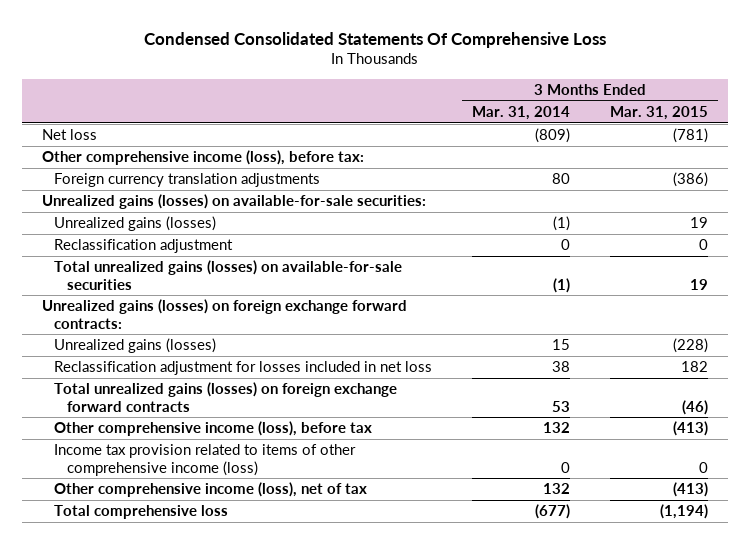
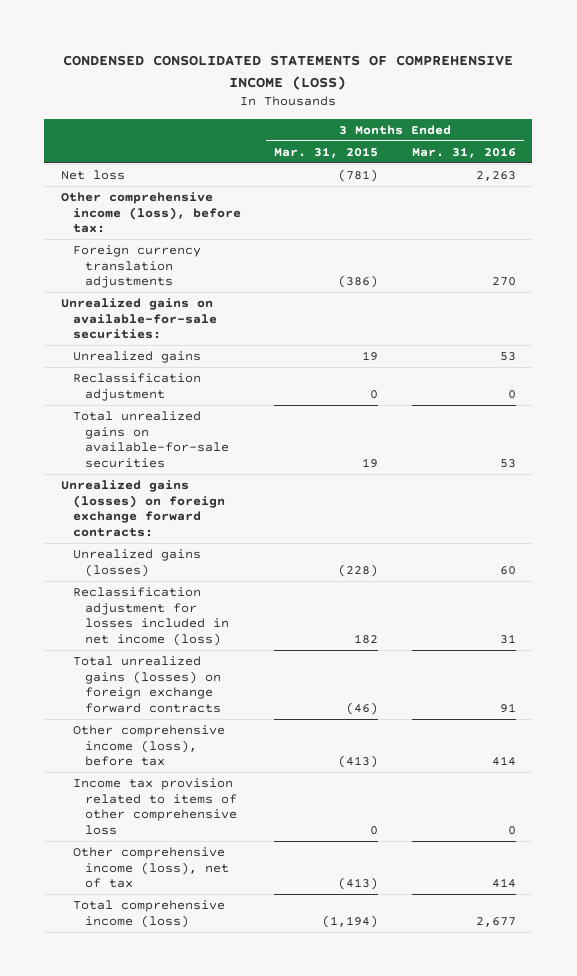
- Condensed Consolidated Statements Of Comprehensive Loss
+ CONDENSED CONSOLIDATED STATEMENTS OF COMPREHENSIVE INCOME (LOSS)
- | 3 Months Ended Mar. 31, 2014 | 3 Months Ended Mar. 31, 2015
+ | 3 Months Ended Mar. 31, 2015 | 3 Months Ended Mar. 31, 2016
- Unrealized gains (losses) on available-for-sale securities:
- Unrealized gains (losses) | (1) | 19
+ Unrealized gains on available-for-sale securities:
+ Unrealized gains | 19 | 53
- Total unrealized gains (losses) on available-for-sale securities | (1) | 19
+ Total unrealized gains on available-for-sale securities | 19 | 53
- Reclassification adjustment for losses included in net loss | 38 | 182
+ Reclassification adjustment for losses included in net income (loss) | 182 | 31
- Income tax provision related to items of other comprehensive income (loss) | 0 | 0
+ Income tax provision related to items of other comprehensive loss | 0 | 0
- Total comprehensive loss | (677) | (1,194)
+ Total comprehensive income (loss) | (1,194) | 2,677

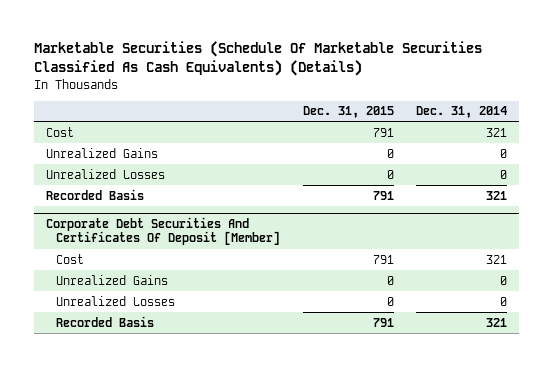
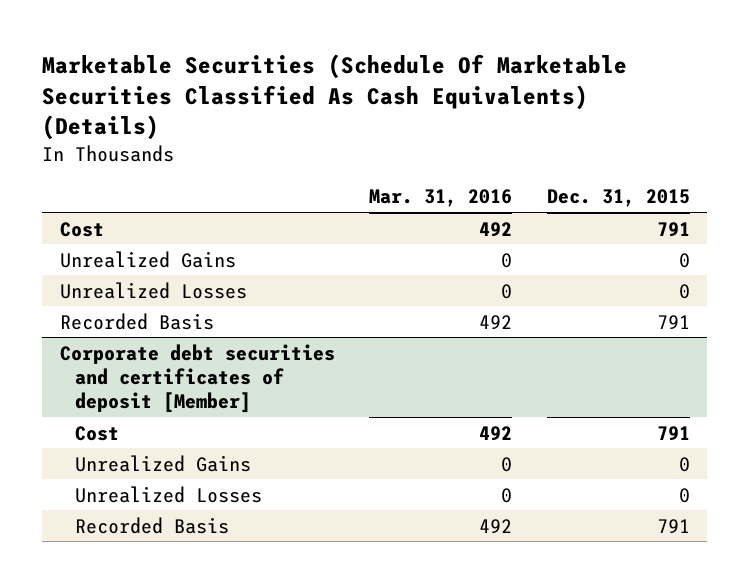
- | Dec. 31, 2015 | Dec. 31, 2014
+ | Mar. 31, 2016 | Dec. 31, 2015
- Corporate Debt Securities And Certificates Of Deposit [Member]
+ Corporate debt securities and certificates of deposit [Member]

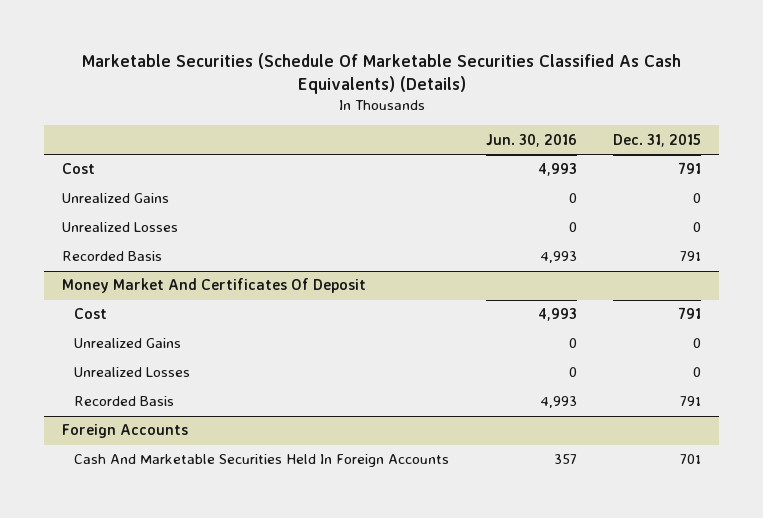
- | Mar. 31, 2016 | Dec. 31, 2015
+ | Jun. 30, 2016 | Dec. 31, 2015
- Corporate debt securities and certificates of deposit [Member]
+ Money Market And Certificates Of Deposit
+ Foreign Accounts
+ Cash And Marketable Securities Held In Foreign Accounts | 357 | 701

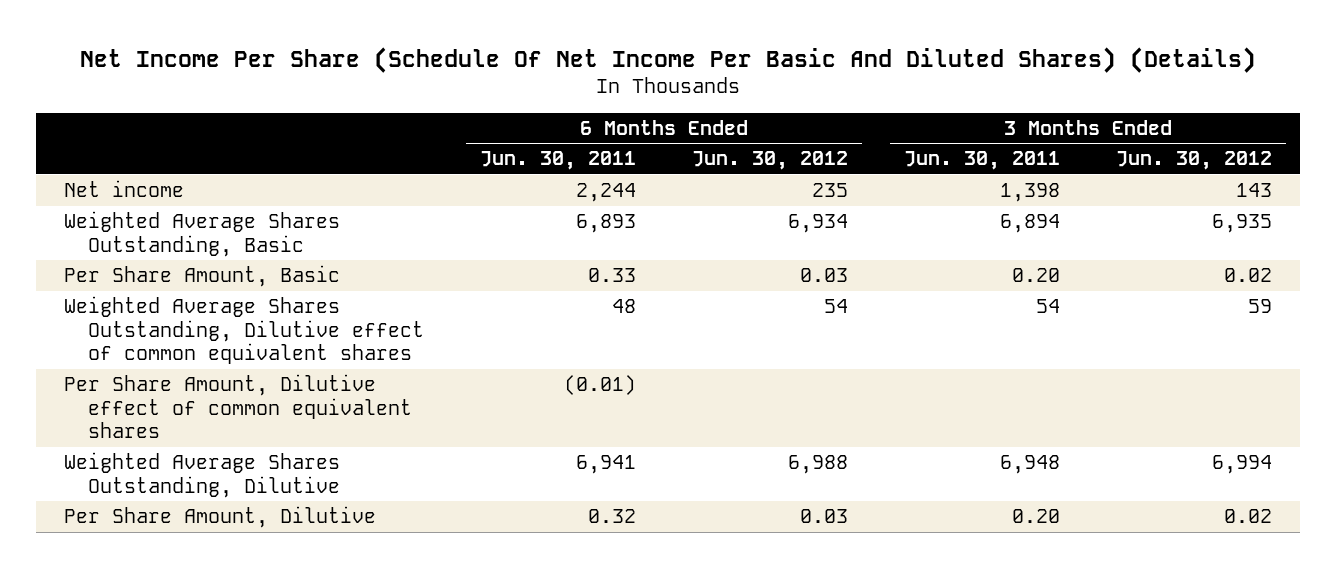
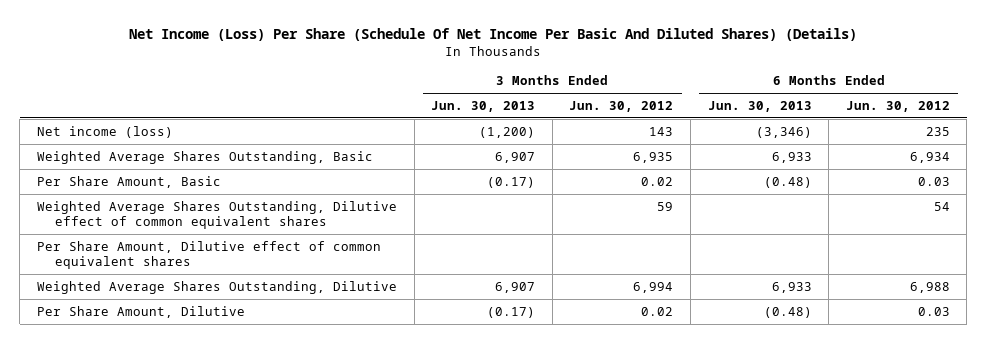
- Net Income Per Share (Schedule Of Net Income Per Basic And Diluted Shares) (Details)
+ Net Income (Loss) Per Share (Schedule Of Net Income Per Basic And Diluted Shares) (Details)
- | 6 Months Ended Jun. 30, 2011 | 6 Months Ended Jun. 30, 2012 | 3 Months Ended Jun. 30, 2011 | 3 Months Ended Jun. 30, 2012
+ | 3 Months Ended Jun. 30, 2013 | 3 Months Ended Jun. 30, 2012 | 6 Months Ended Jun. 30, 2013 | 6 Months Ended Jun. 30, 2012
- Net income | 2,244 | 235 | 1,398 | 143
+ Net income (loss) | (1,200) | 143 | (3,346) | 235

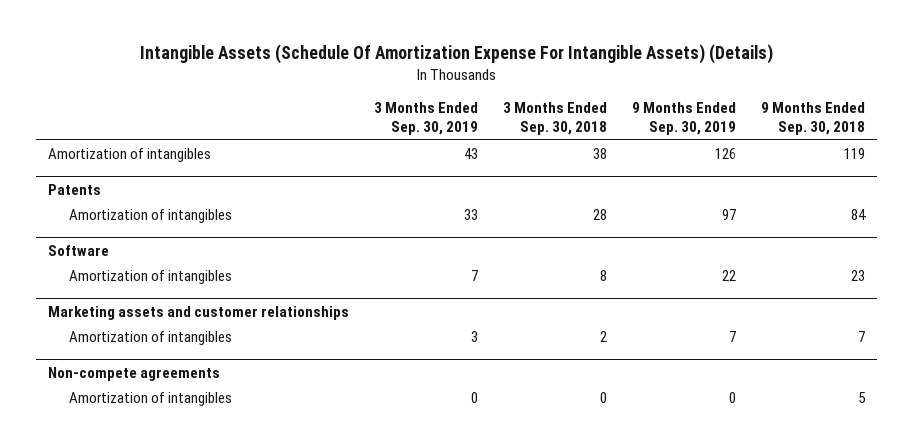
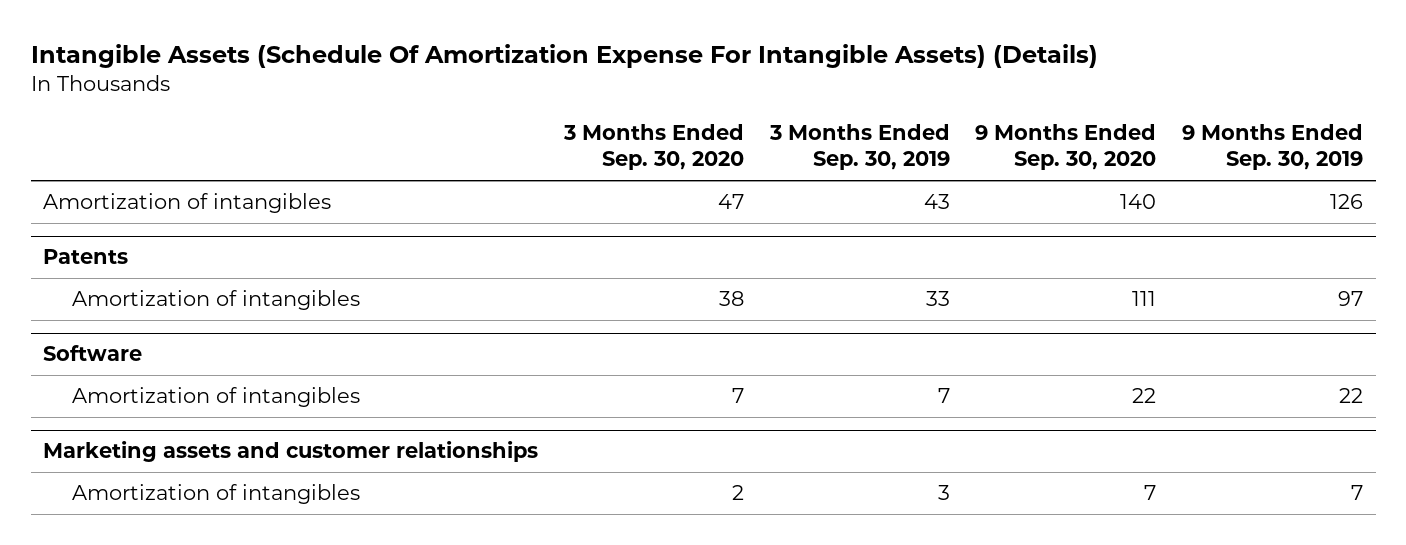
- | 3 Months Ended Sep. 30, 2019 | 3 Months Ended Sep. 30, 2018 | 9 Months Ended Sep. 30, 2019 | 9 Months Ended Sep. 30, 2018
+ | 3 Months Ended Sep. 30, 2020 | 3 Months Ended Sep. 30, 2019 | 9 Months Ended Sep. 30, 2020 | 9 Months Ended Sep. 30, 2019
- Non-compete agreements
- Amortization of intangibles | 0 | 0 | 0 | 5

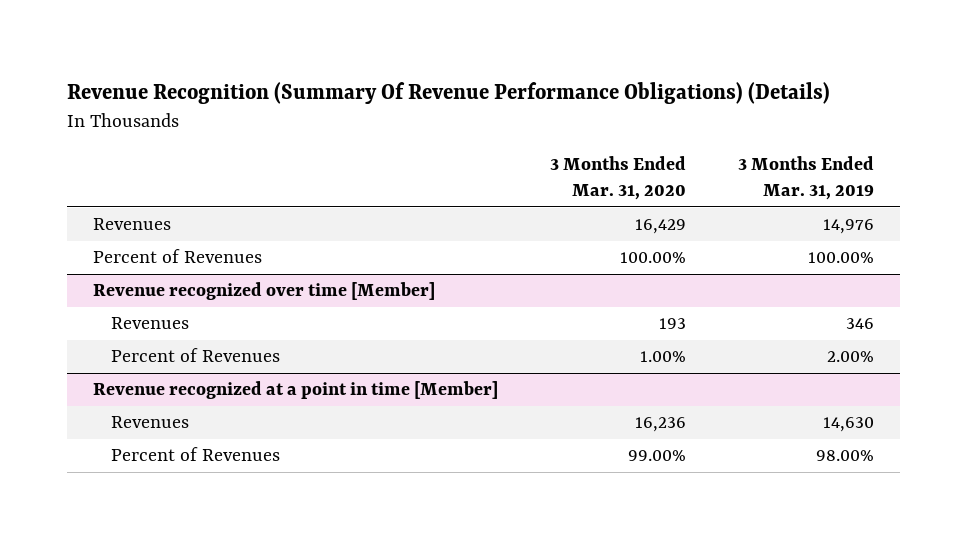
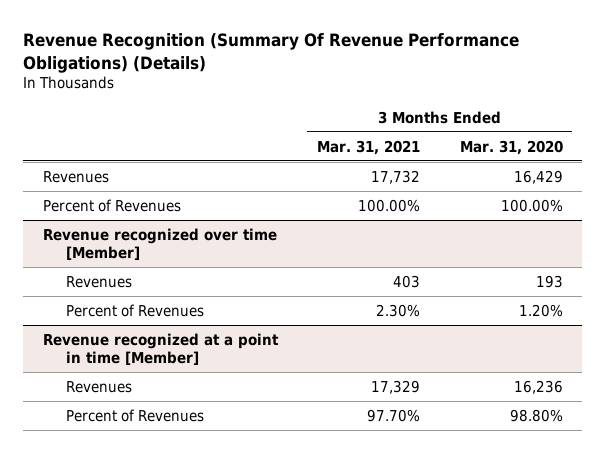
- | 3 Months Ended Mar. 31, 2020 | 3 Months Ended Mar. 31, 2019
+ | 3 Months Ended Mar. 31, 2021 | 3 Months Ended Mar. 31, 2020
@ Revenue recognized over time [Member]
- Percent of Revenues | 1.00% | 2.00%
+ Percent of Revenues | 2.30% | 1.20%
@ Revenue recognized at a point in time [Member]
- Percent of Revenues | 99.00% | 98.00%
+ Percent of Revenues | 97.70% | 98.80%

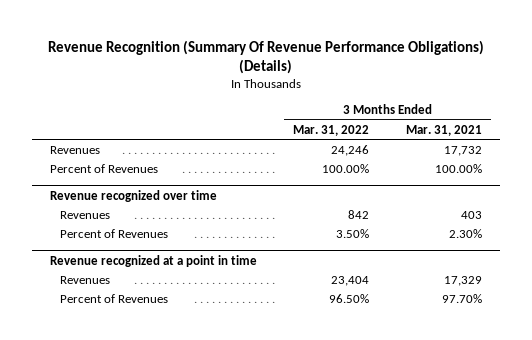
- | 3 Months Ended Mar. 31, 2021 | 3 Months Ended Mar. 31, 2020
+ | 3 Months Ended Mar. 31, 2022 | 3 Months Ended Mar. 31, 2021
- Revenue recognized over time [Member]
+ Revenue recognized over time
- Revenue recognized at a point in time [Member]
+ Revenue recognized at a point in time

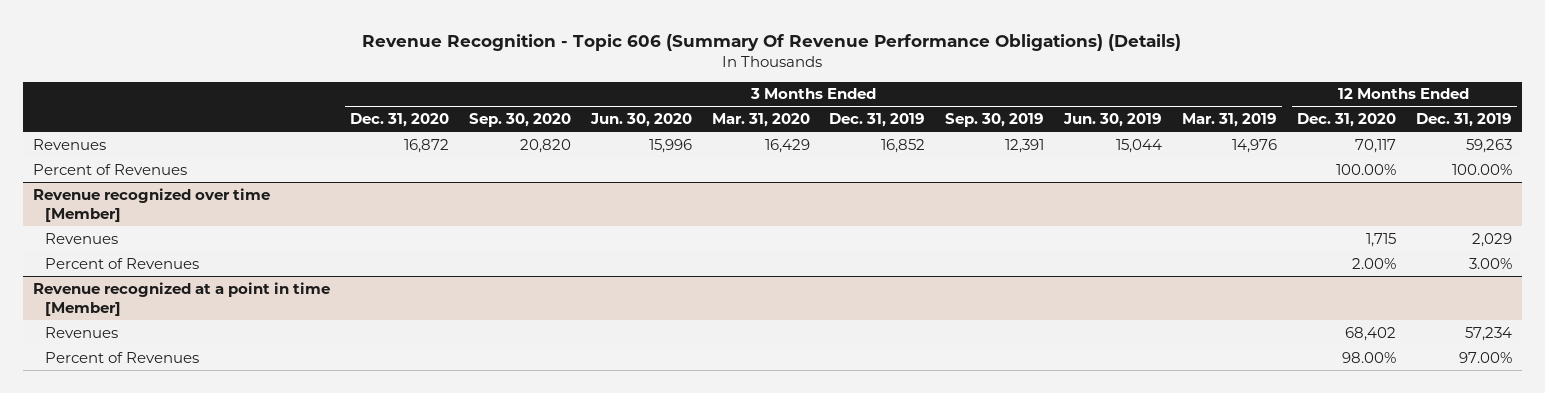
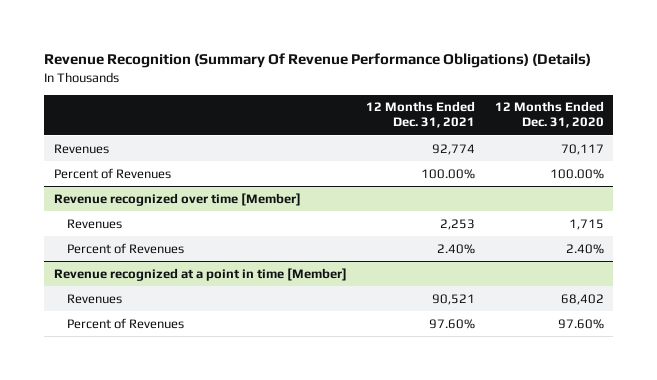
- Revenue Recognition - Topic 606 (Summary Of Revenue Performance Obligations) (Details)
+ Revenue Recognition (Summary Of Revenue Performance Obligations) (Details)
- | 3 Months Ended Dec. 31, 2020 | 3 Months Ended Sep. 30, 2020 | 3 Months Ended Jun. 30, 2020 | 3 Months Ended Mar. 31, 2020 | 3 Months Ended Dec. 31, 2019 | 3 Months Ended Sep. 30, 2019 | 3 Months Ended Jun. 30, 2019 | 3 Months Ended Mar. 31, 2019 | 12 Months Ended Dec. 31, 2020 | 12 Months Ended Dec. 31, 2019
+ | 12 Months Ended Dec. 31, 2021 | 12 Months Ended Dec. 31, 2020
@ Revenue recognized over time [Member]
- Percent of Revenues | | | | | | | | | 2.00% | 3.00%
+ Percent of Revenues | 2.40% | 2.40%
@ Revenue recognized at a point in time [Member]
- Percent of Revenues | | | | | | | | | 98.00% | 97.00%
+ Percent of Revenues | 97.60% | 97.60%

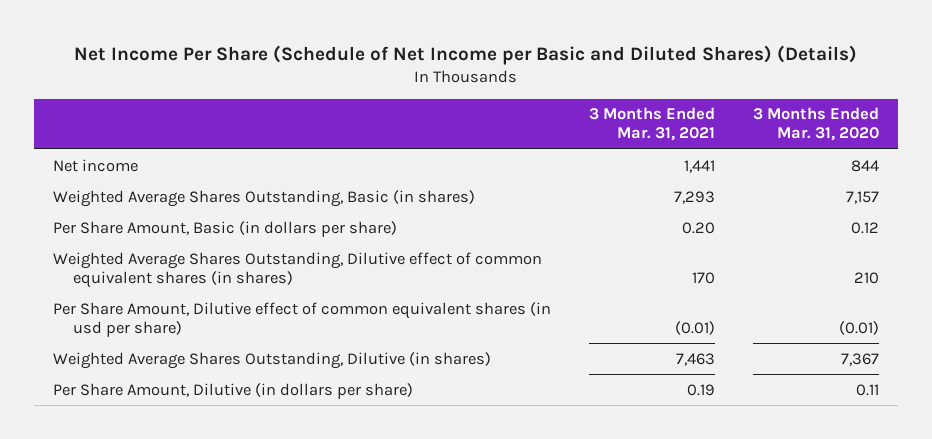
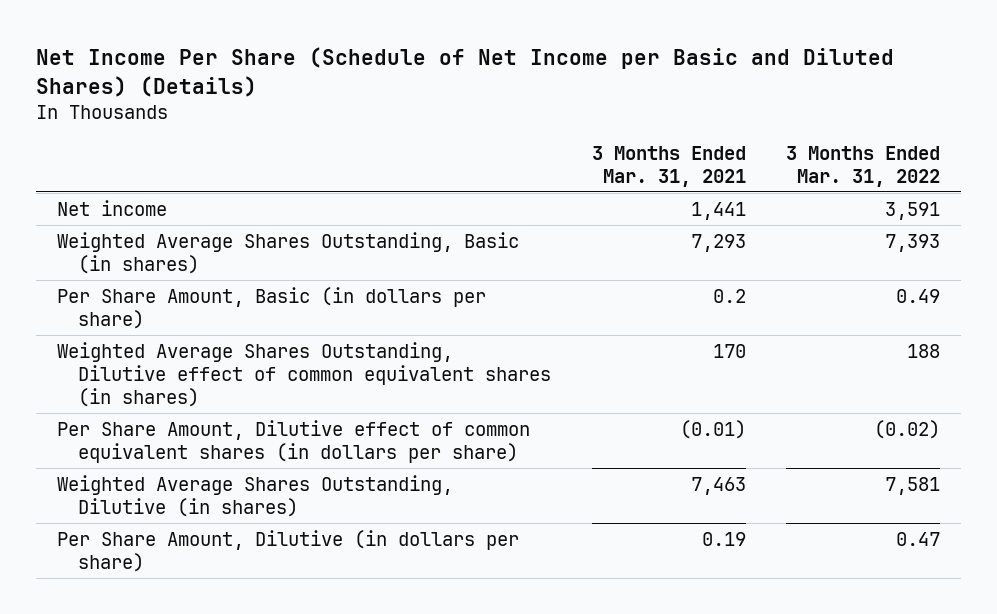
- | 3 Months Ended Mar. 31, 2021 | 3 Months Ended Mar. 31, 2020
+ | 3 Months Ended Mar. 31, 2021 | 3 Months Ended Mar. 31, 2022
- Per Share Amount, Basic (in dollars per share) | 0.20 | 0.12
+ Per Share Amount, Basic (in dollars per share) | 0.2 | 0.49
- Per Share Amount, Dilutive effect of common equivalent shares (in usd per share) | (0.01) | (0.01)
+ Per Share Amount, Dilutive effect of common equivalent shares (in dollars per share) | (0.01) | (0.02)

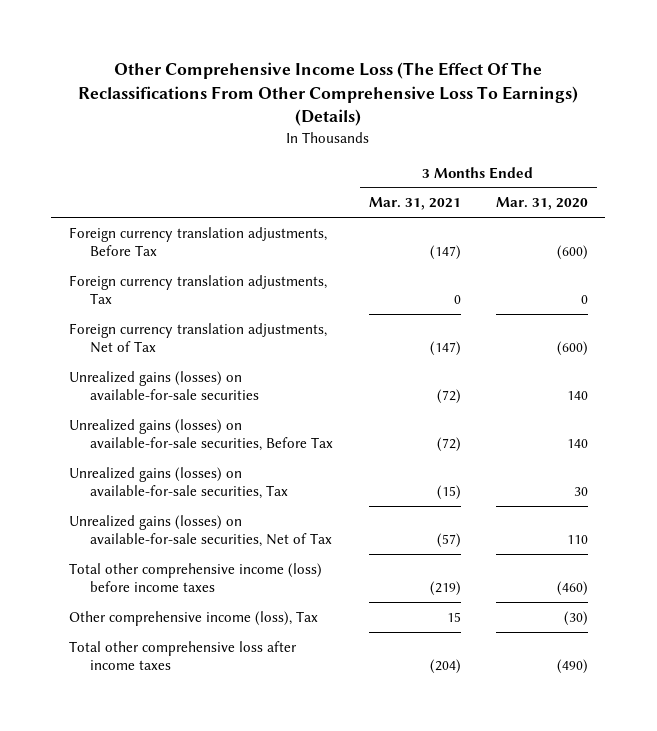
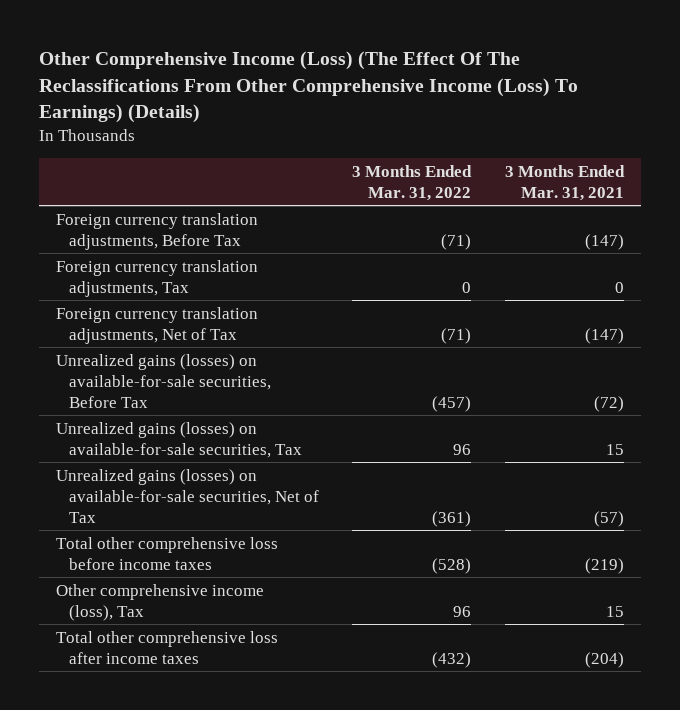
- Other Comprehensive Income Loss (The Effect Of The Reclassifications From Other Comprehensive Loss To Earnings) (Details)
+ Other Comprehensive Income (Loss) (The Effect Of The Reclassifications From Other Comprehensive Income (Loss) To Earnings) (Details)
- | 3 Months Ended Mar. 31, 2021 | 3 Months Ended Mar. 31, 2020
+ | 3 Months Ended Mar. 31, 2022 | 3 Months Ended Mar. 31, 2021
- Unrealized gains (losses) on available-for-sale securities | (72) | 140
- Unrealized gains (losses) on available-for-sale securities, Tax | (15) | 30
+ Unrealized gains (losses) on available-for-sale securities, Tax | 96 | 15
- Total other comprehensive income (loss) before income taxes | (219) | (460)
+ Total other comprehensive loss before income taxes | (528) | (219)

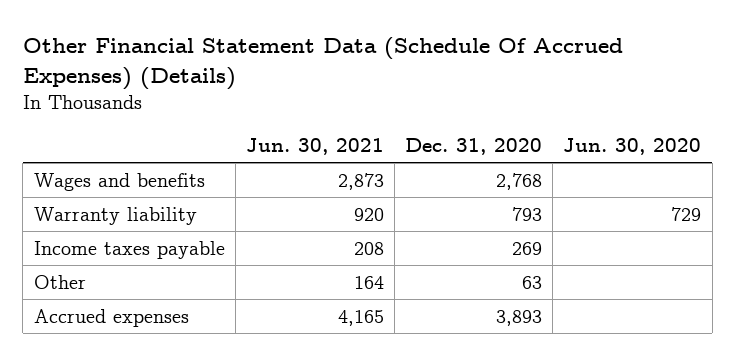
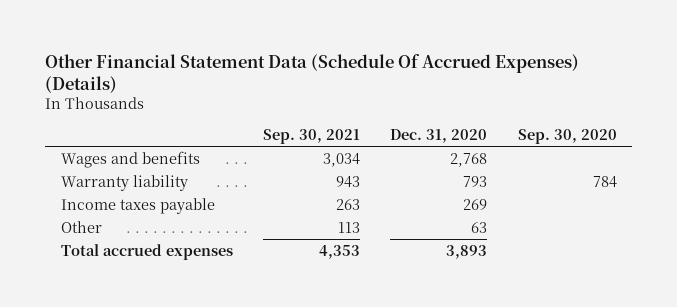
- | Jun. 30, 2021 | Dec. 31, 2020 | Jun. 30, 2020
+ | Sep. 30, 2021 | Dec. 31, 2020 | Sep. 30, 2020
- Accrued expenses | 4,165 | 3,893 |
+ Total accrued expenses | 4,353 | 3,893 |

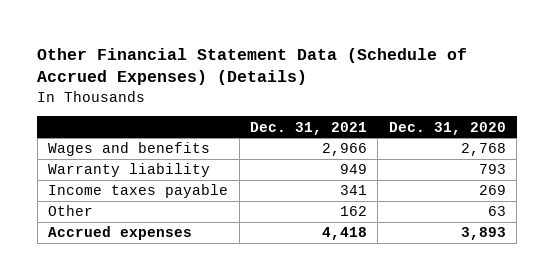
- Other Financial Statement Data (Schedule Of Accrued Expenses) (Details)
+ Other Financial Statement Data (Schedule of Accrued Expenses) (Details)
- | Sep. 30, 2021 | Dec. 31, 2020 | Sep. 30, 2020
+ | Dec. 31, 2021 | Dec. 31, 2020
- Total accrued expenses | 4,353 | 3,893 |
+ Accrued expenses | 4,418 | 3,893

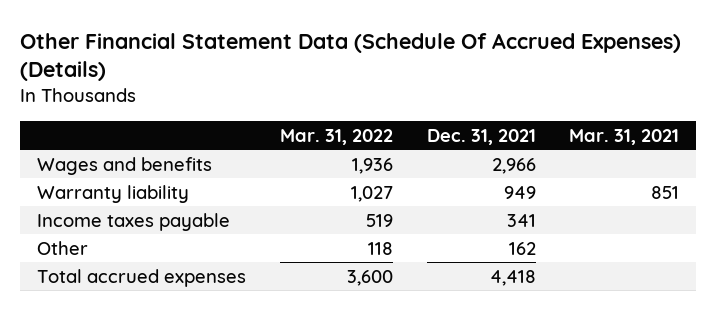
- Other Financial Statement Data (Schedule of Accrued Expenses) (Details)
+ Other Financial Statement Data (Schedule Of Accrued Expenses) (Details)
- | Dec. 31, 2021 | Dec. 31, 2020
+ | Mar. 31, 2022 | Dec. 31, 2021 | Mar. 31, 2021
- Accrued expenses | 4,418 | 3,893
+ Total accrued expenses | 3,600 | 4,418 |

